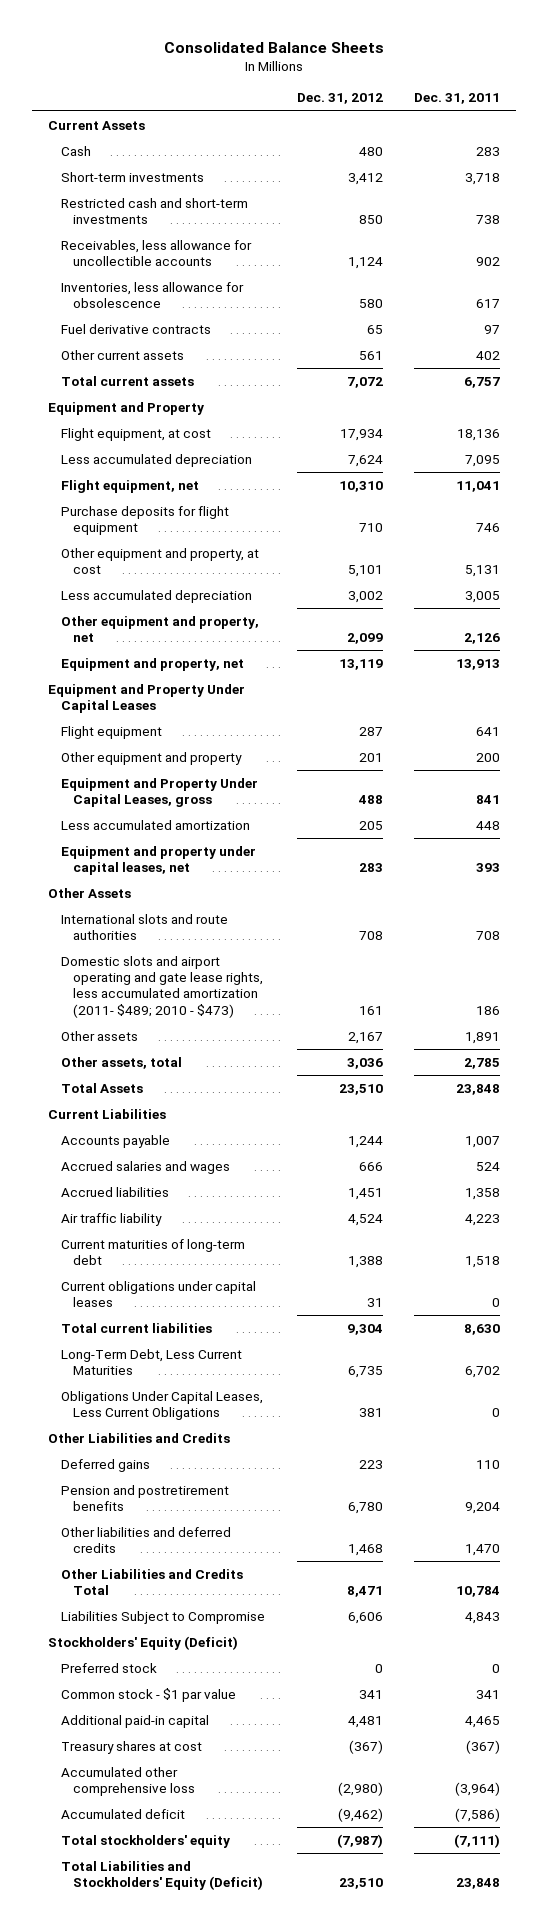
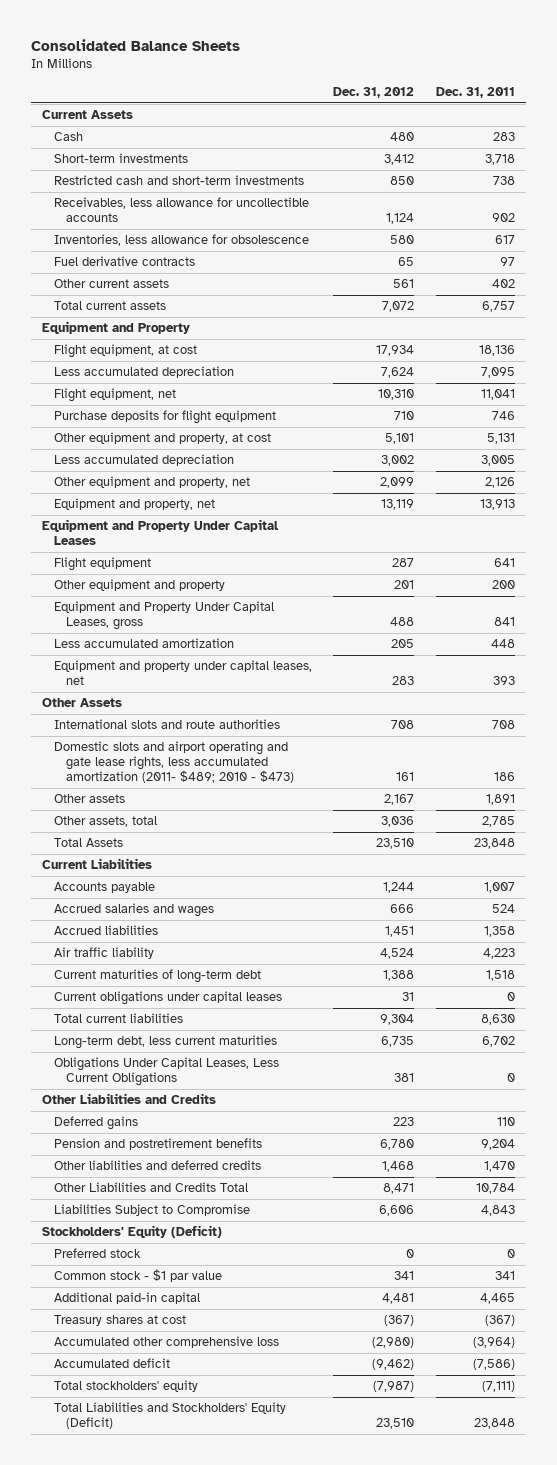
- Long-Term Debt, Less Current Maturities | 6,735 | 6,702
+ Long-term debt, less current maturities | 6,735 | 6,702

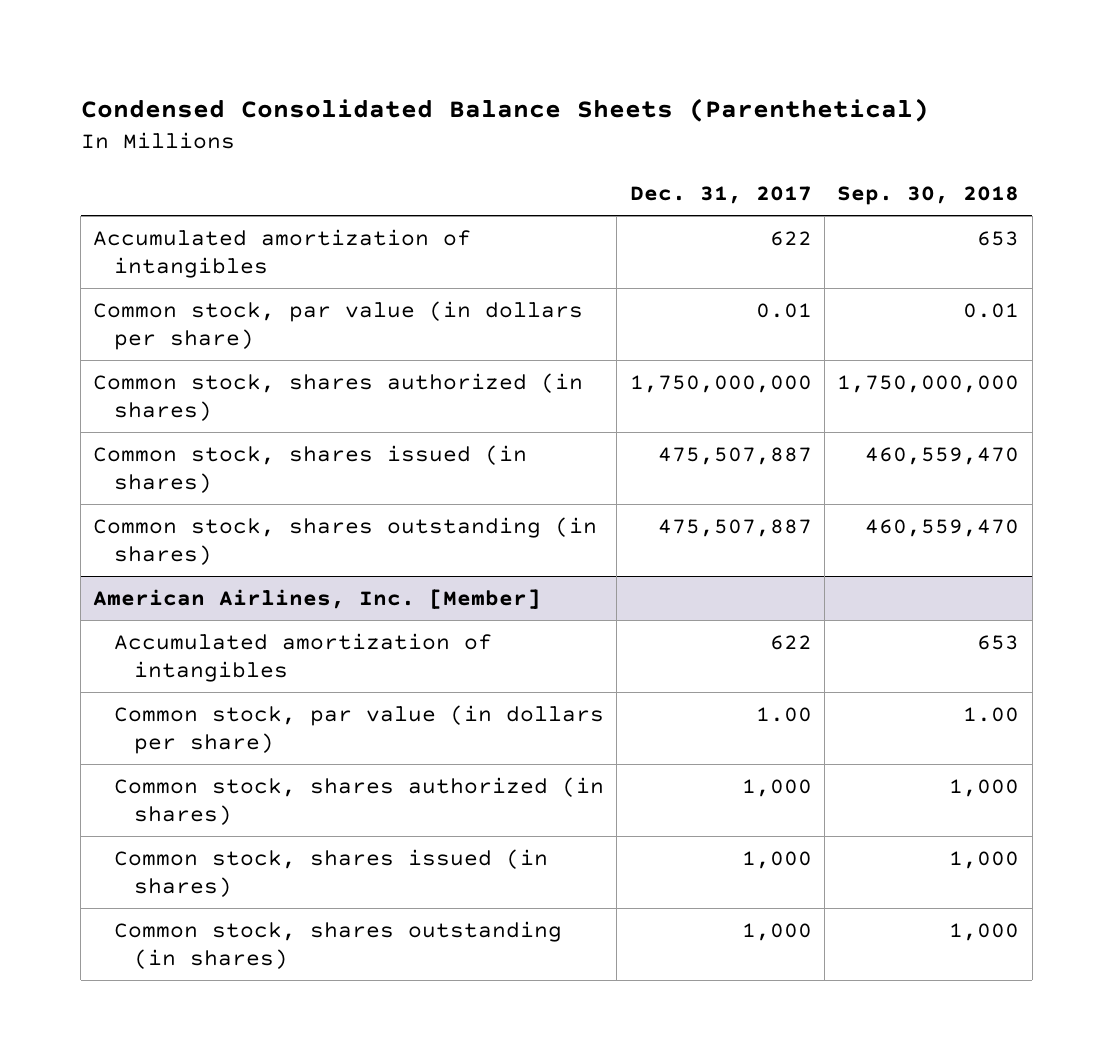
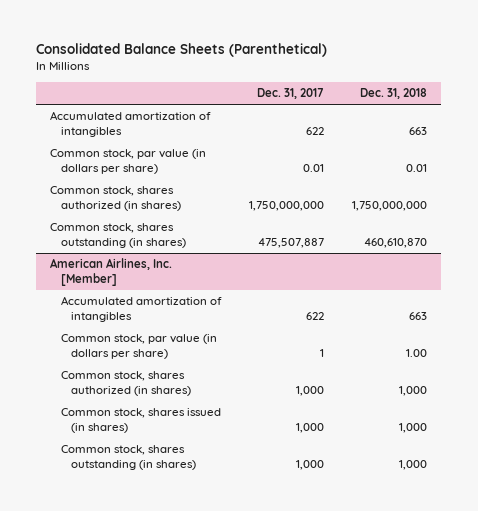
- Condensed Consolidated Balance Sheets (Parenthetical)
+ Consolidated Balance Sheets (Parenthetical)
- | Dec. 31, 2017 | Sep. 30, 2018
+ | Dec. 31, 2017 | Dec. 31, 2018
- Common stock, shares issued (in shares) | 475,507,887 | 460,559,470
@ American Airlines, Inc. [Member]
- Common stock, par value (in dollars per share) | 1.00 | 1.00
+ Common stock, par value (in dollars per share) | 1 | 1.00

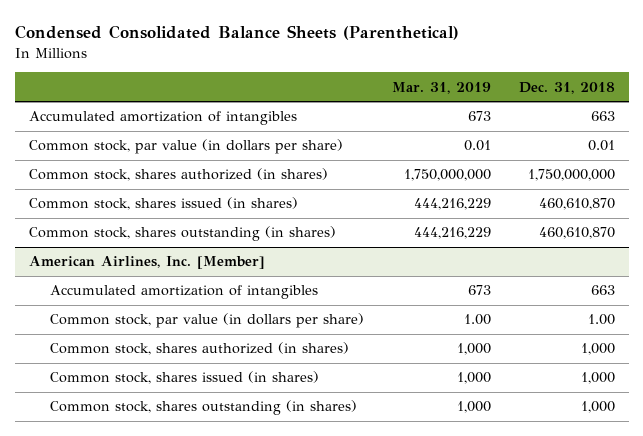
- Consolidated Balance Sheets (Parenthetical)
+ Condensed Consolidated Balance Sheets (Parenthetical)
- | Dec. 31, 2017 | Dec. 31, 2018
+ | Mar. 31, 2019 | Dec. 31, 2018
+ Common stock, shares issued (in shares) | 444,216,229 | 460,610,870

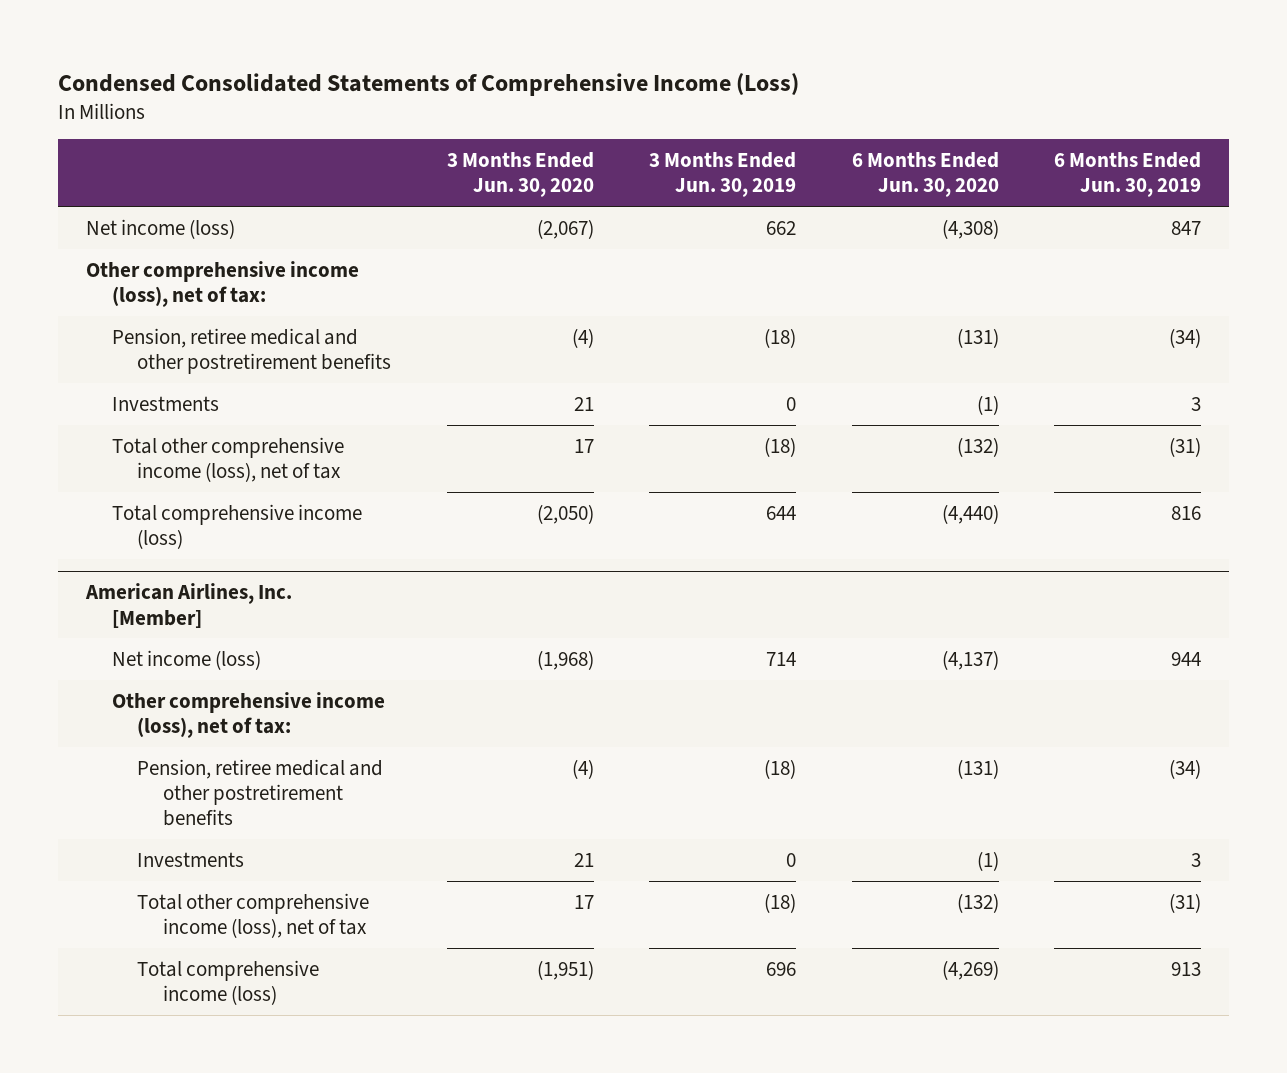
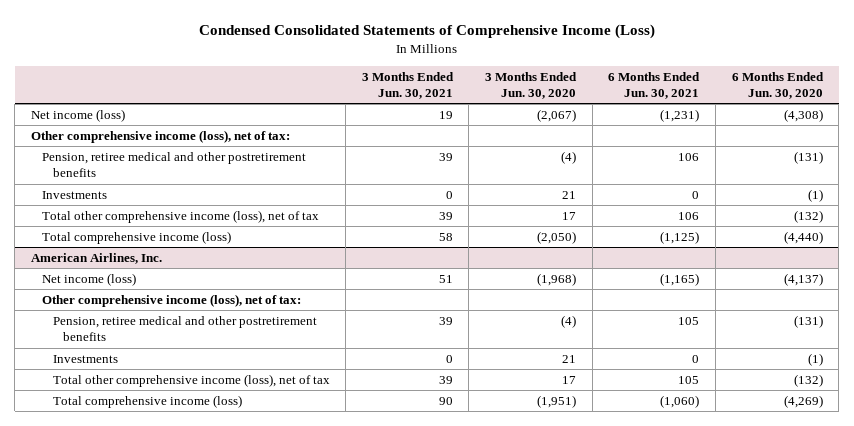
- | 3 Months Ended Jun. 30, 2020 | 3 Months Ended Jun. 30, 2019 | 6 Months Ended Jun. 30, 2020 | 6 Months Ended Jun. 30, 2019
+ | 3 Months Ended Jun. 30, 2021 | 3 Months Ended Jun. 30, 2020 | 6 Months Ended Jun. 30, 2021 | 6 Months Ended Jun. 30, 2020
- American Airlines, Inc. [Member]
+ American Airlines, Inc.

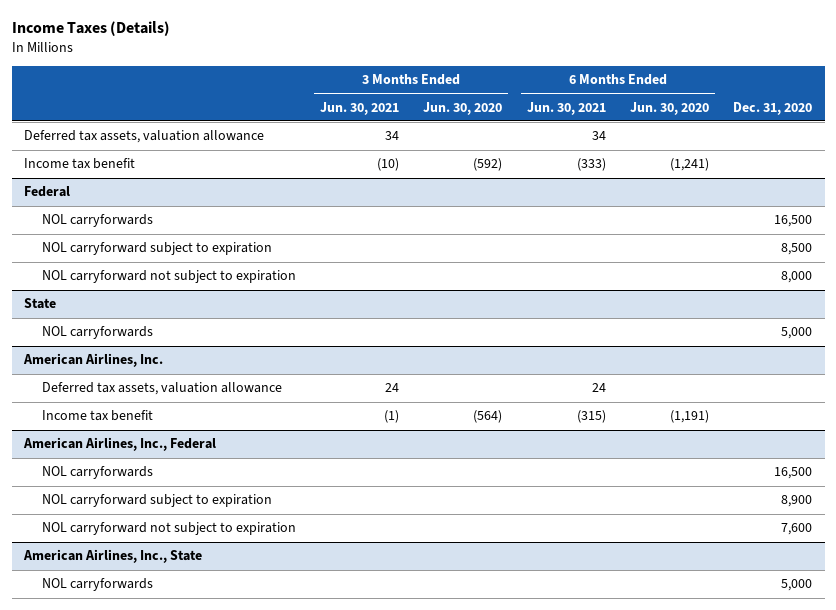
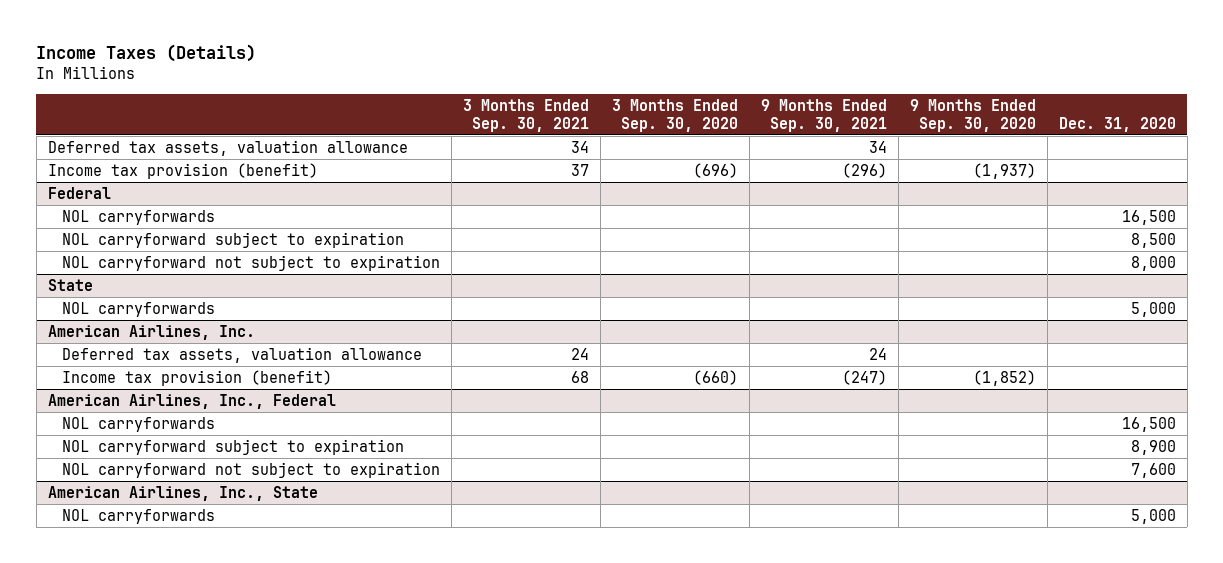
- | 3 Months Ended Jun. 30, 2021 | 3 Months Ended Jun. 30, 2020 | 6 Months Ended Jun. 30, 2021 | 6 Months Ended Jun. 30, 2020 | Dec. 31, 2020
+ | 3 Months Ended Sep. 30, 2021 | 3 Months Ended Sep. 30, 2020 | 9 Months Ended Sep. 30, 2021 | 9 Months Ended Sep. 30, 2020 | Dec. 31, 2020
- Income tax benefit | (10) | (592) | (333) | (1,241) |
+ Income tax provision (benefit) | 37 | (696) | (296) | (1,937) |
@ American Airlines, Inc.
- Income tax benefit | (1) | (564) | (315) | (1,191) |
+ Income tax provision (benefit) | 68 | (660) | (247) | (1,852) |

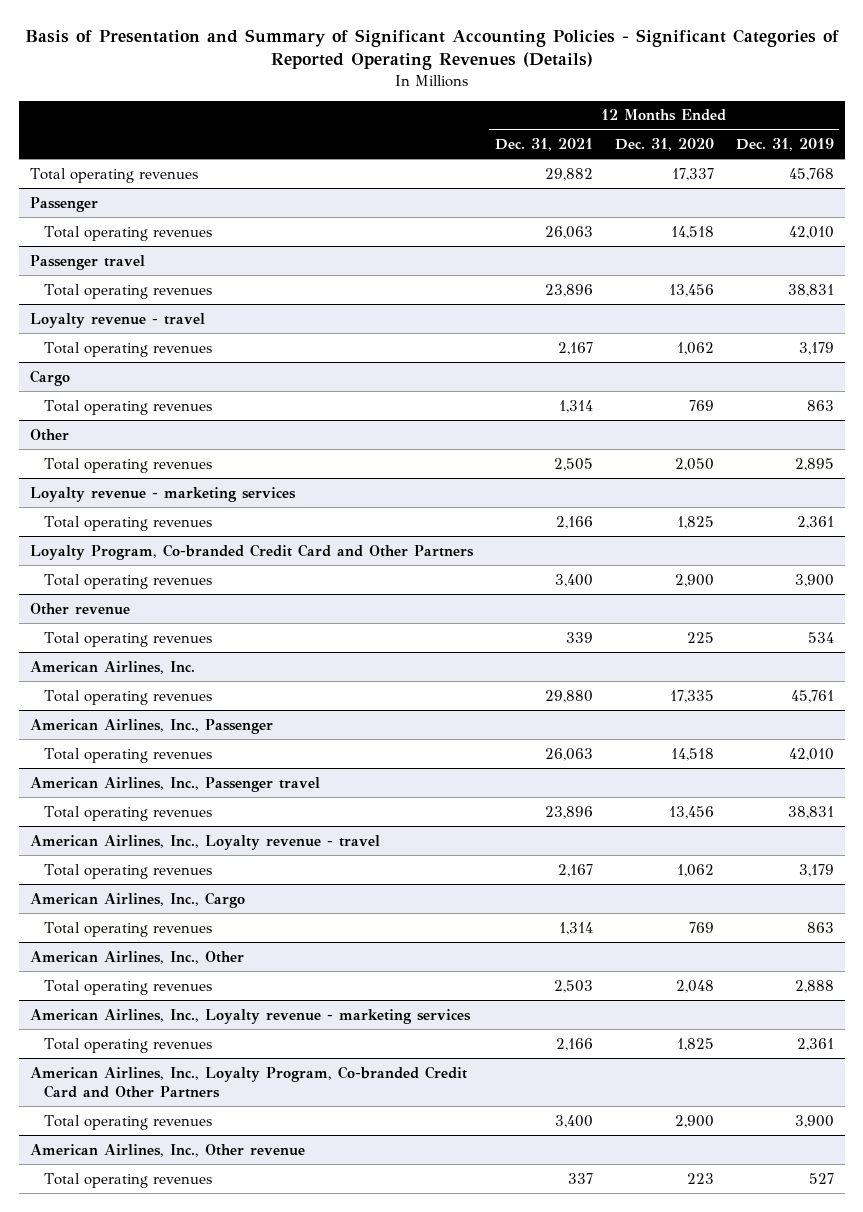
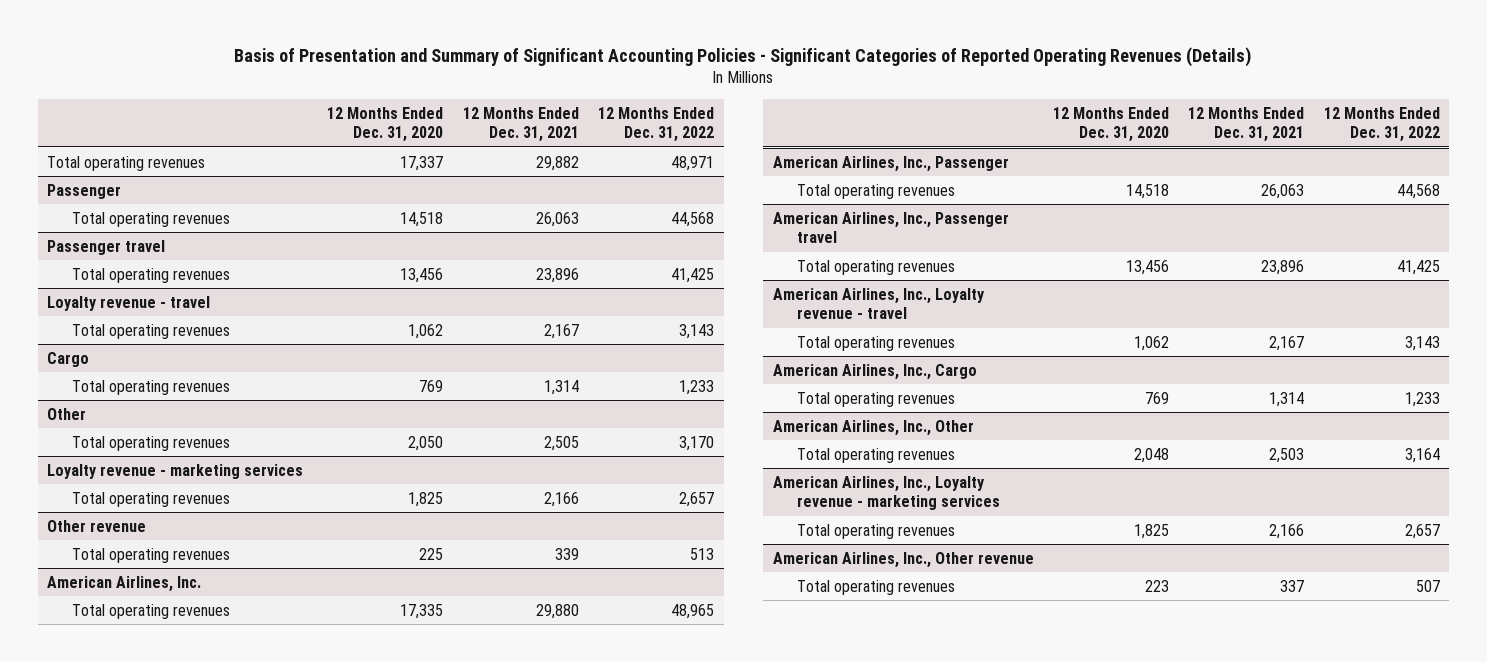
- | 12 Months Ended Dec. 31, 2021 | 12 Months Ended Dec. 31, 2020 | 12 Months Ended Dec. 31, 2019
+ | 12 Months Ended Dec. 31, 2020 | 12 Months Ended Dec. 31, 2021 | 12 Months Ended Dec. 31, 2022
- Loyalty Program, Co-branded Credit Card and Other Partners
- Total operating revenues | 3,400 | 2,900 | 3,900
- American Airlines, Inc., Loyalty Program, Co-branded Credit Card and Other Partners
- Total operating revenues | 3,400 | 2,900 | 3,900

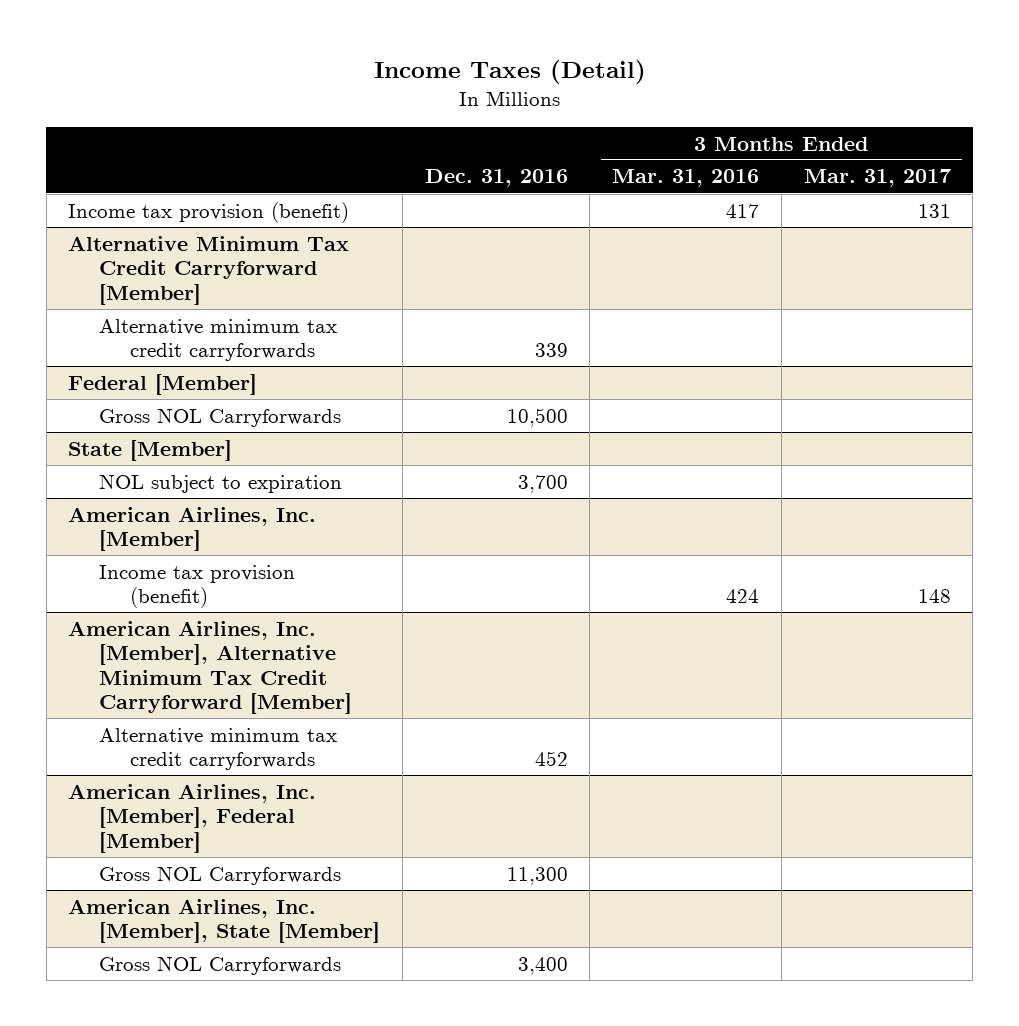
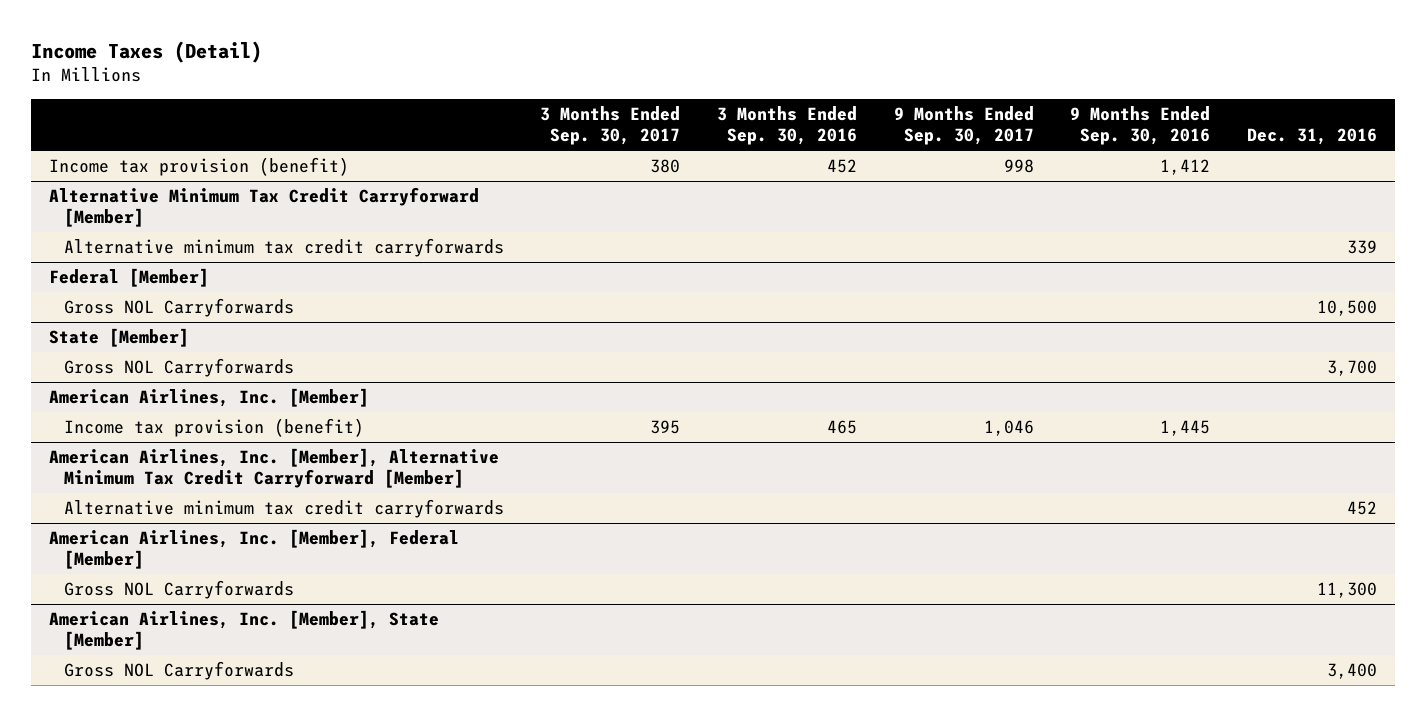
- | Dec. 31, 2016 | 3 Months Ended Mar. 31, 2016 | 3 Months Ended Mar. 31, 2017
+ | 3 Months Ended Sep. 30, 2017 | 3 Months Ended Sep. 30, 2016 | 9 Months Ended Sep. 30, 2017 | 9 Months Ended Sep. 30, 2016 | Dec. 31, 2016
@ State [Member]
- NOL subject to expiration | 3,700 | |
+ Gross NOL Carryforwards | | | | | 3,700

